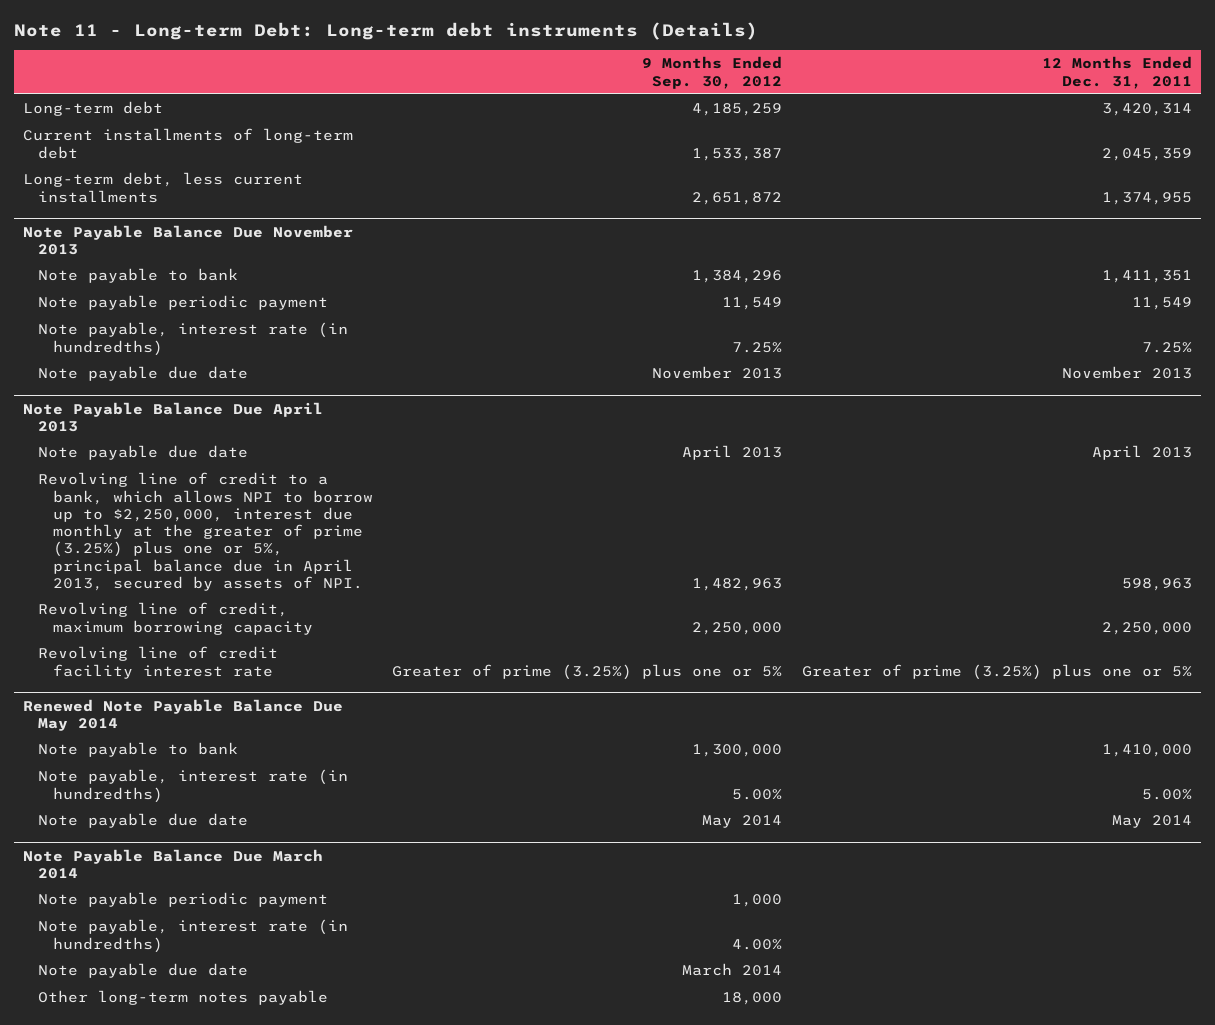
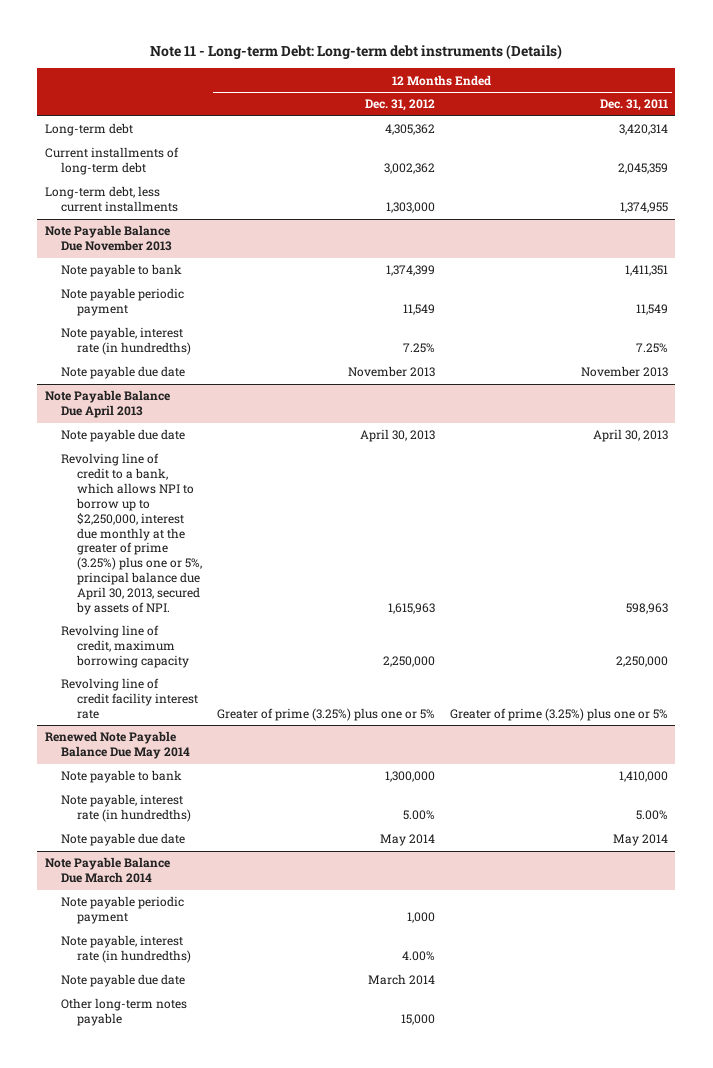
- | 9 Months Ended Sep. 30, 2012 | 12 Months Ended Dec. 31, 2011
+ | 12 Months Ended Dec. 31, 2012 | 12 Months Ended Dec. 31, 2011
@ Note Payable Balance Due April 2013
- Note payable due date | April 2013 | April 2013
- Revolving line of credit to a bank, which allows NPI to borrow up to $2,250,000, interest due monthly at the greater of prime (3.25%) plus one or 5%, principal balance due in April 2013, secured by assets of NPI. | 1,482,963 | 598,963
+ Note payable due date | April 30, 2013 | April 30, 2013
+ Revolving line of credit to a bank, which allows NPI to borrow up to $2,250,000, interest due monthly at the greater of prime (3.25%) plus one or 5%, principal balance due April 30, 2013, secured by assets of NPI. | 1,615,963 | 598,963

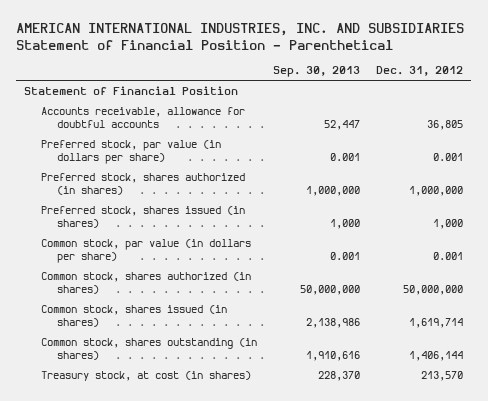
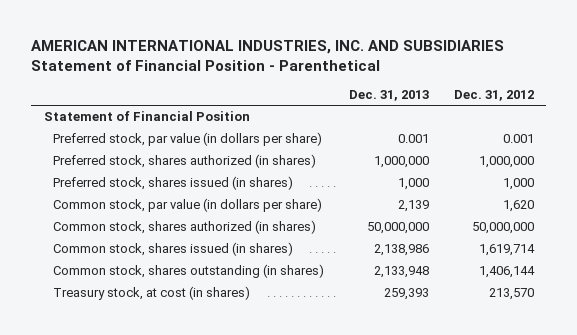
- | Sep. 30, 2013 | Dec. 31, 2012
+ | Dec. 31, 2013 | Dec. 31, 2012
- Accounts receivable, allowance for doubtful accounts | 52,447 | 36,805
- Common stock, par value (in dollars per share) | 0.001 | 0.001
+ Common stock, par value (in dollars per share) | 2,139 | 1,620

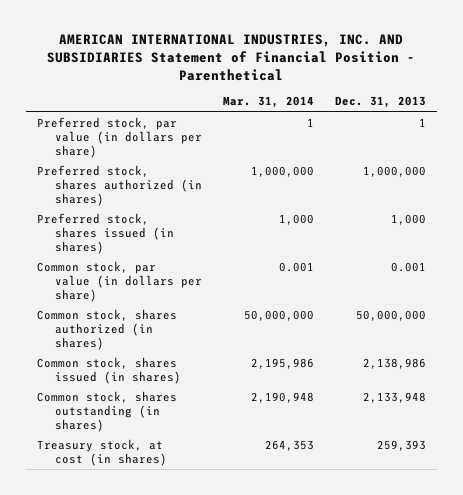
- | Dec. 31, 2013 | Dec. 31, 2012
+ | Mar. 31, 2014 | Dec. 31, 2013
- Statement of Financial Position
- Preferred stock, par value (in dollars per share) | 0.001 | 0.001
+ Preferred stock, par value (in dollars per share) | 1 | 1
- Common stock, par value (in dollars per share) | 2,139 | 1,620
+ Common stock, par value (in dollars per share) | 0.001 | 0.001

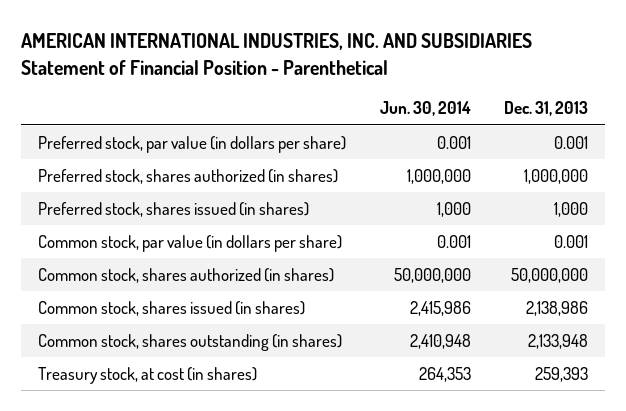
- | Mar. 31, 2014 | Dec. 31, 2013
+ | Jun. 30, 2014 | Dec. 31, 2013
- Preferred stock, par value (in dollars per share) | 1 | 1
+ Preferred stock, par value (in dollars per share) | 0.001 | 0.001

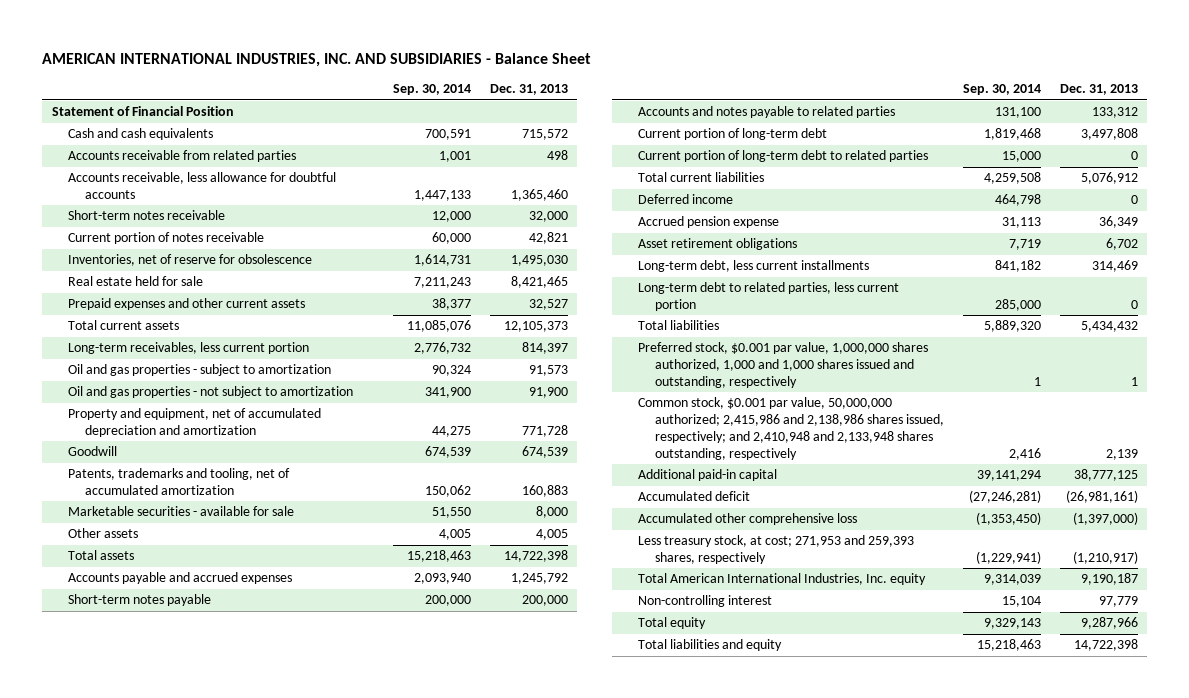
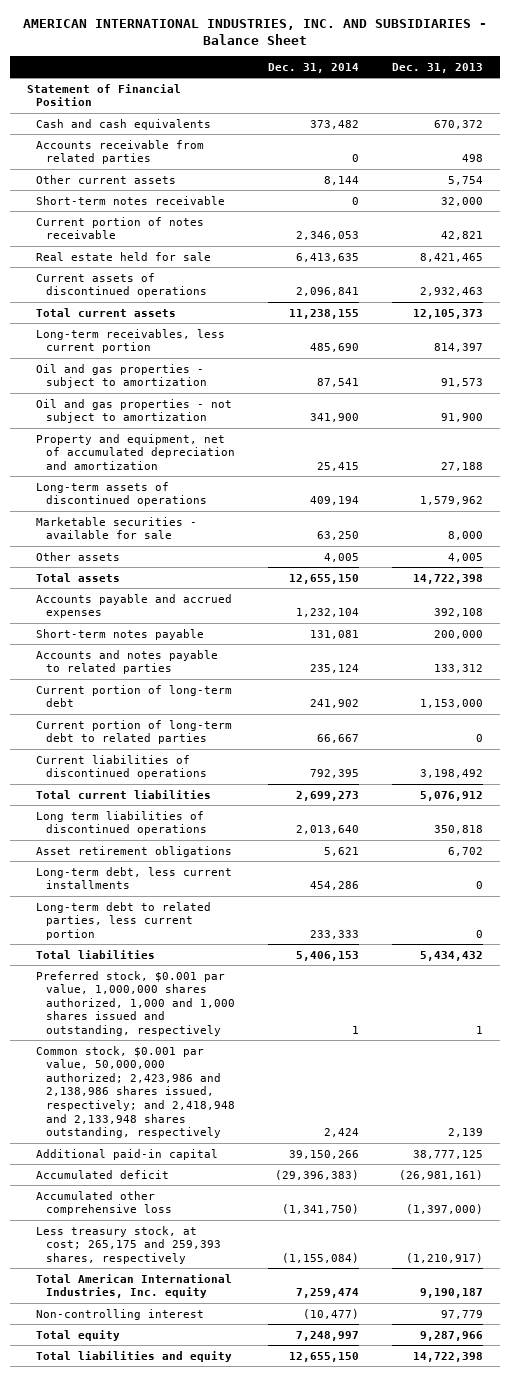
- | Sep. 30, 2014 | Dec. 31, 2013
+ | Dec. 31, 2014 | Dec. 31, 2013
- Cash and cash equivalents | 700,591 | 715,572
+ Cash and cash equivalents | 373,482 | 670,372
- Accounts receivable, less allowance for doubtful accounts | 1,447,133 | 1,365,460
+ Other current assets | 8,144 | 5,754
- Inventories, net of reserve for obsolescence | 1,614,731 | 1,495,030
- Prepaid expenses and other current assets | 38,377 | 32,527
+ Current assets of discontinued operations | 2,096,841 | 2,932,463
- Property and equipment, net of accumulated depreciation and amortization | 44,275 | 771,728
- Goodwill | 674,539 | 674,539
- Patents, trademarks and tooling, net of accumulated amortization | 150,062 | 160,883
+ Property and equipment, net of accumulated depreciation and amortization | 25,415 | 27,188
+ Long-term assets of discontinued operations | 409,194 | 1,579,962
- Accounts payable and accrued expenses | 2,093,940 | 1,245,792
+ Accounts payable and accrued expenses | 1,232,104 | 392,108
- Current portion of long-term debt | 1,819,468 | 3,497,808
+ Current portion of long-term debt | 241,902 | 1,153,000
+ Current liabilities of discontinued operations | 792,395 | 3,198,492
- Deferred income | 464,798 | 0
- Accrued pension expense | 31,113 | 36,349
+ Long term liabilities of discontinued operations | 2,013,640 | 350,818
- Long-term debt, less current installments | 841,182 | 314,469
+ Long-term debt, less current installments | 454,286 | 0
- Common stock, $0.001 par value, 50,000,000 authorized; 2,415,986 and 2,138,986 shares issued, respectively; and 2,410,948 and 2,133,948 shares outstanding, respectively | 2,416 | 2,139
+ Common stock, $0.001 par value, 50,000,000 authorized; 2,423,986 and 2,138,986 shares issued, respectively; and 2,418,948 and 2,133,948 shares outstanding, respectively | 2,424 | 2,139
- Less treasury stock, at cost; 271,953 and 259,393 shares, respectively | (1,229,941) | (1,210,917)
+ Less treasury stock, at cost; 265,175 and 259,393 shares, respectively | (1,155,084) | (1,210,917)

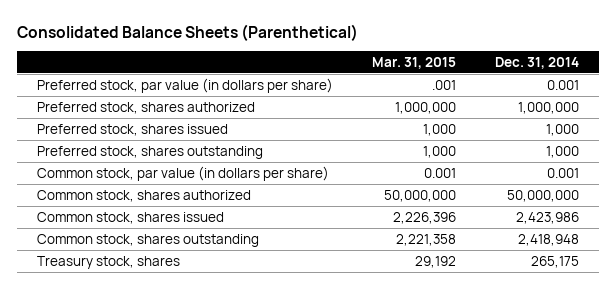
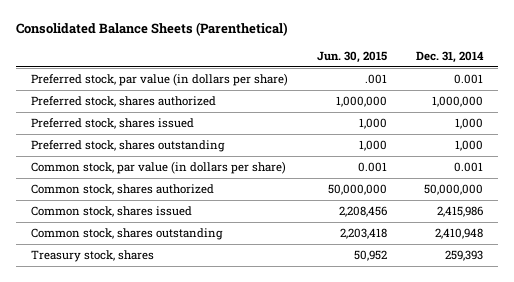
- | Mar. 31, 2015 | Dec. 31, 2014
+ | Jun. 30, 2015 | Dec. 31, 2014
- Common stock, shares issued | 2,226,396 | 2,423,986
- Common stock, shares outstanding | 2,221,358 | 2,418,948
- Treasury stock, shares | 29,192 | 265,175
+ Common stock, shares issued | 2,208,456 | 2,415,986
+ Common stock, shares outstanding | 2,203,418 | 2,410,948
+ Treasury stock, shares | 50,952 | 259,393

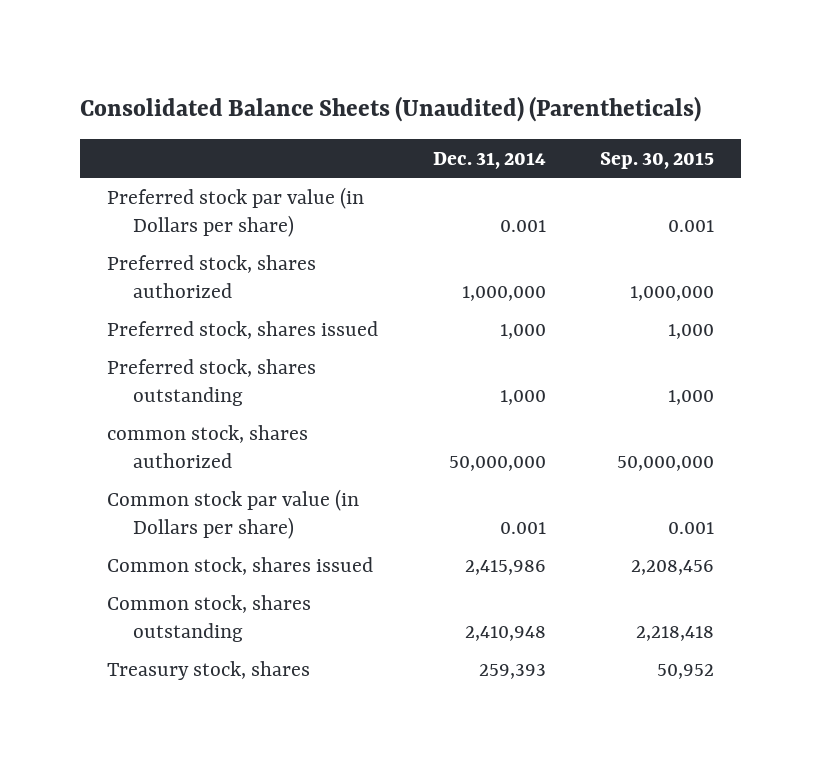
- Consolidated Balance Sheets (Parenthetical)
+ Consolidated Balance Sheets (Unaudited) (Parentheticals)
- | Jun. 30, 2015 | Dec. 31, 2014
+ | Dec. 31, 2014 | Sep. 30, 2015
- Preferred stock, par value (in dollars per share) | .001 | 0.001
+ Preferred stock par value (in Dollars per share) | 0.001 | 0.001
- Common stock, par value (in dollars per share) | 0.001 | 0.001
- Common stock, shares authorized | 50,000,000 | 50,000,000
+ common stock, shares authorized | 50,000,000 | 50,000,000
+ Common stock par value (in Dollars per share) | 0.001 | 0.001

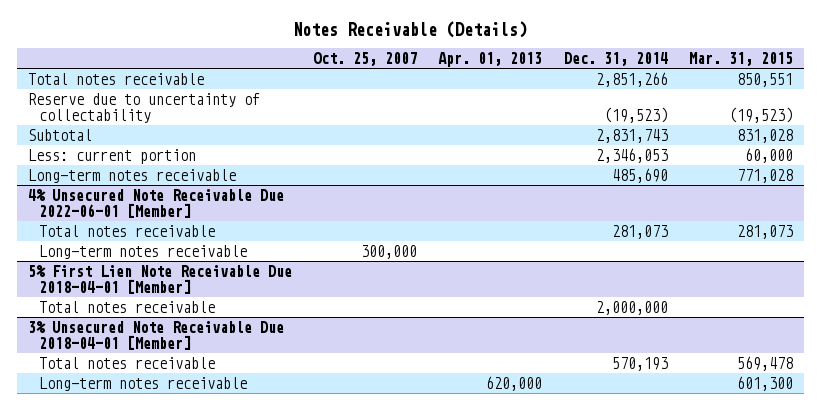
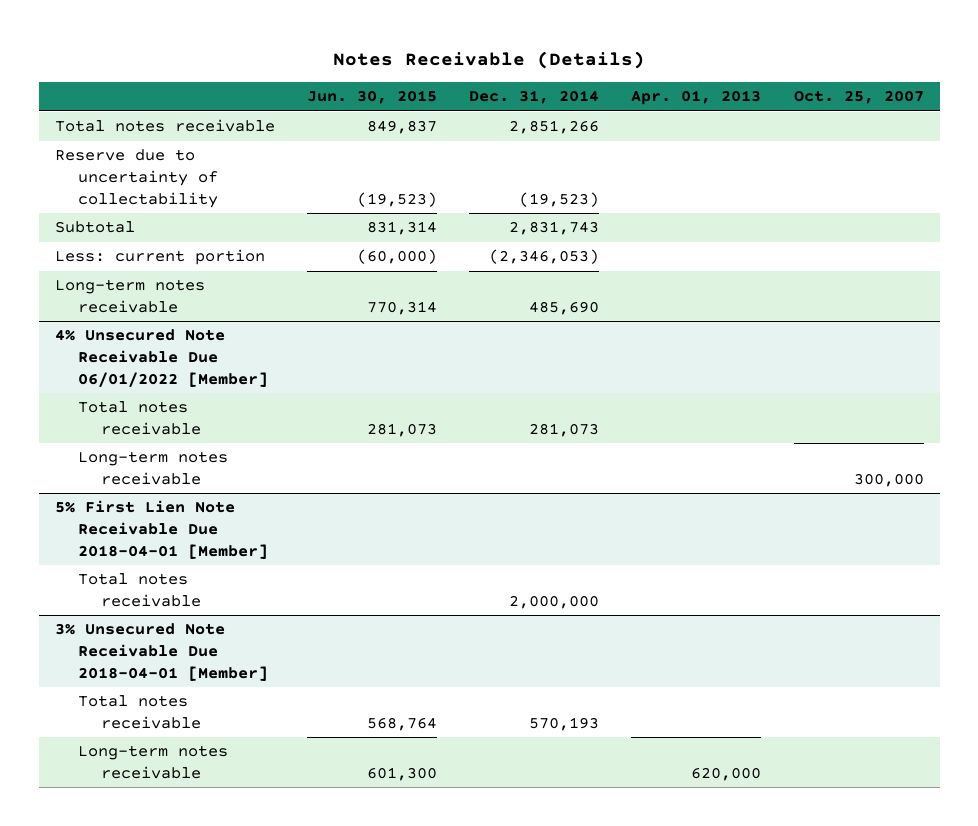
- | Oct. 25, 2007 | Apr. 01, 2013 | Dec. 31, 2014 | Mar. 31, 2015
+ | Jun. 30, 2015 | Dec. 31, 2014 | Apr. 01, 2013 | Oct. 25, 2007
- Less: current portion | | | 2,346,053 | 60,000
+ Less: current portion | (60,000) | (2,346,053) | |
- 4% Unsecured Note Receivable Due 2022-06-01 [Member]
+ 4% Unsecured Note Receivable Due 06/01/2022 [Member]

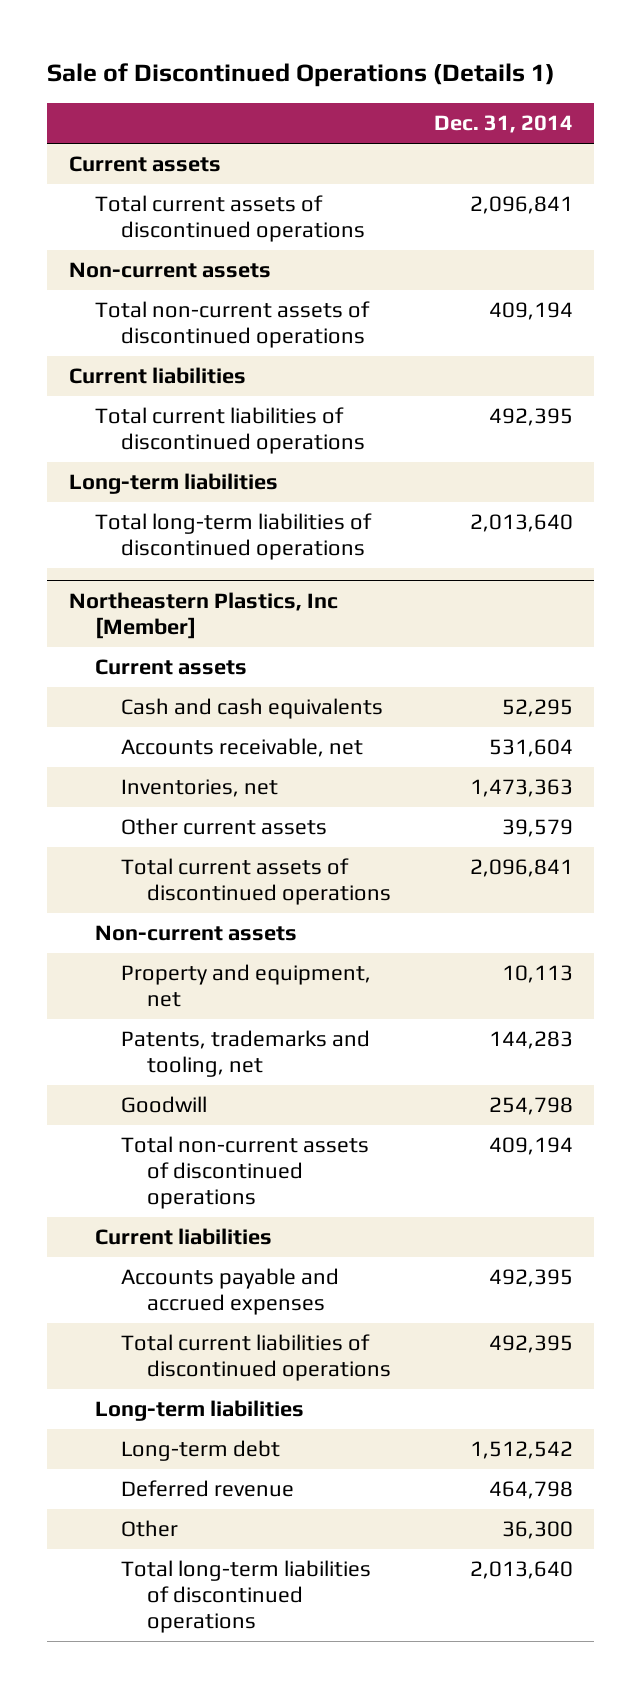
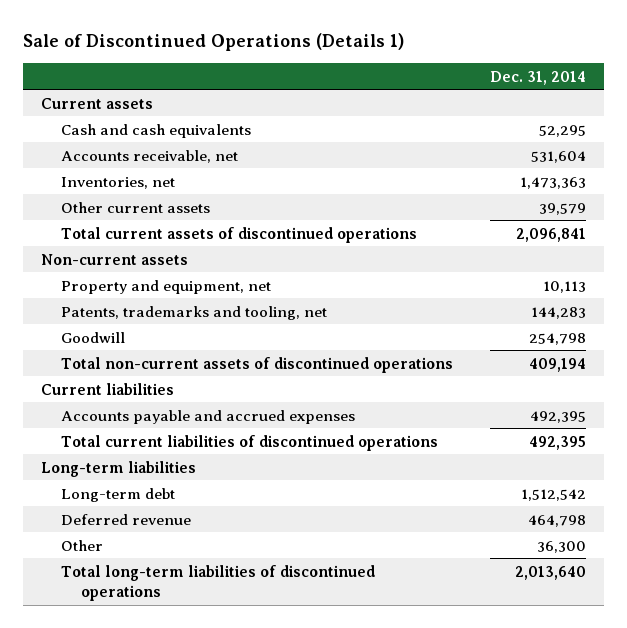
- Total current assets of discontinued operations | 2,096,841
- Non-current assets
- Total non-current assets of discontinued operations | 409,194
- Current liabilities
- Total current liabilities of discontinued operations | 492,395
- Long-term liabilities
- Total long-term liabilities of discontinued operations | 2,013,640
- Northeastern Plastics, Inc [Member]
- Current assets

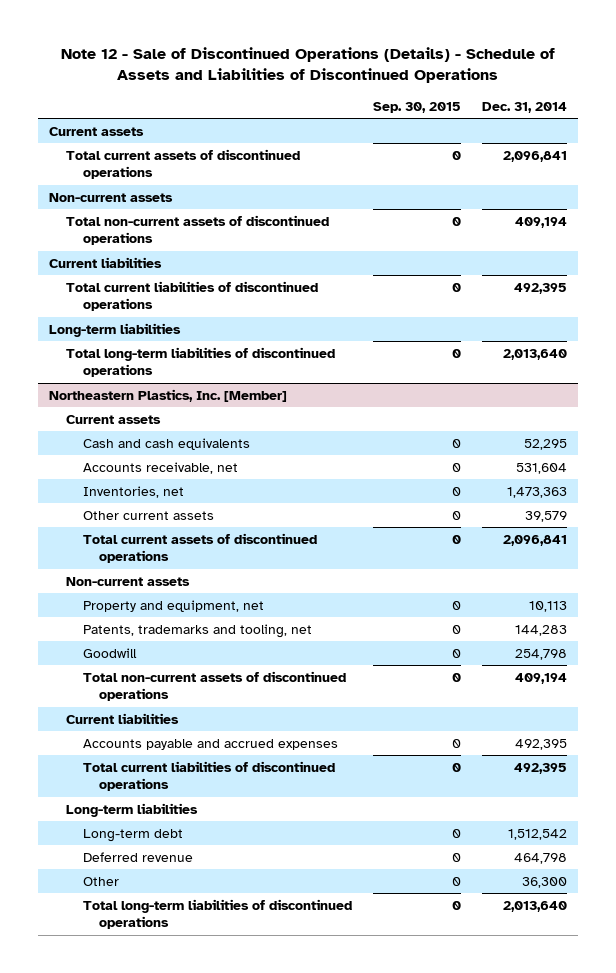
- Sale of Discontinued Operations (Details 1)
+ Note 12 - Sale of Discontinued Operations (Details) - Schedule of Assets and Liabilities of Discontinued Operations
- | Dec. 31, 2014
+ | Sep. 30, 2015 | Dec. 31, 2014
+ Total current assets of discontinued operations | 0 | 2,096,841
+ Non-current assets
+ Total non-current assets of discontinued operations | 0 | 409,194
+ Current liabilities
+ Total current liabilities of discontinued operations | 0 | 492,395
+ Long-term liabilities
+ Total long-term liabilities of discontinued operations | 0 | 2,013,640
+ Northeastern Plastics, Inc. [Member]
+ Current assets

